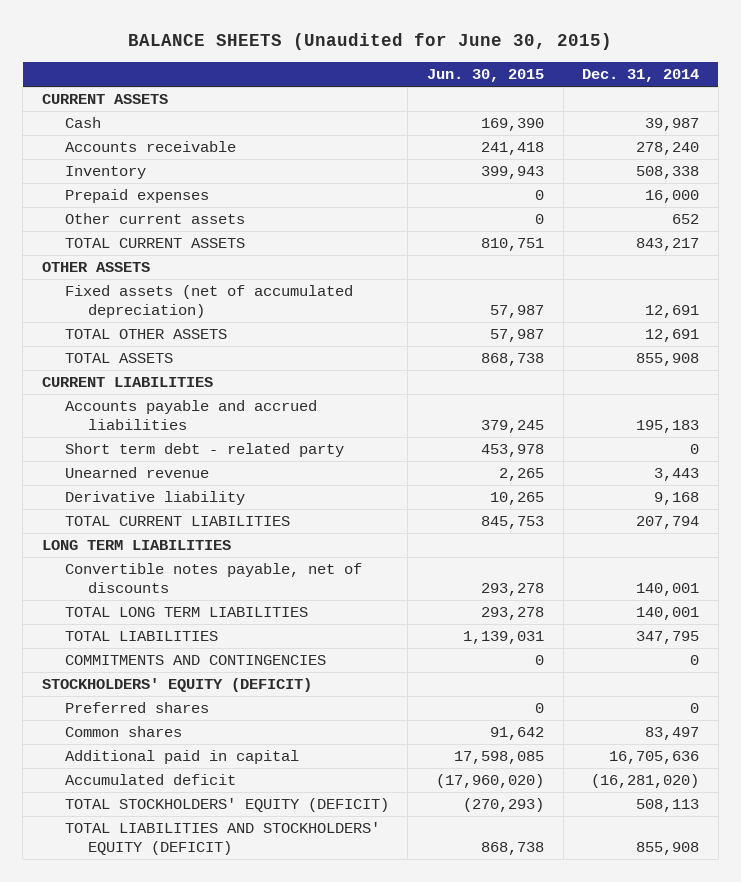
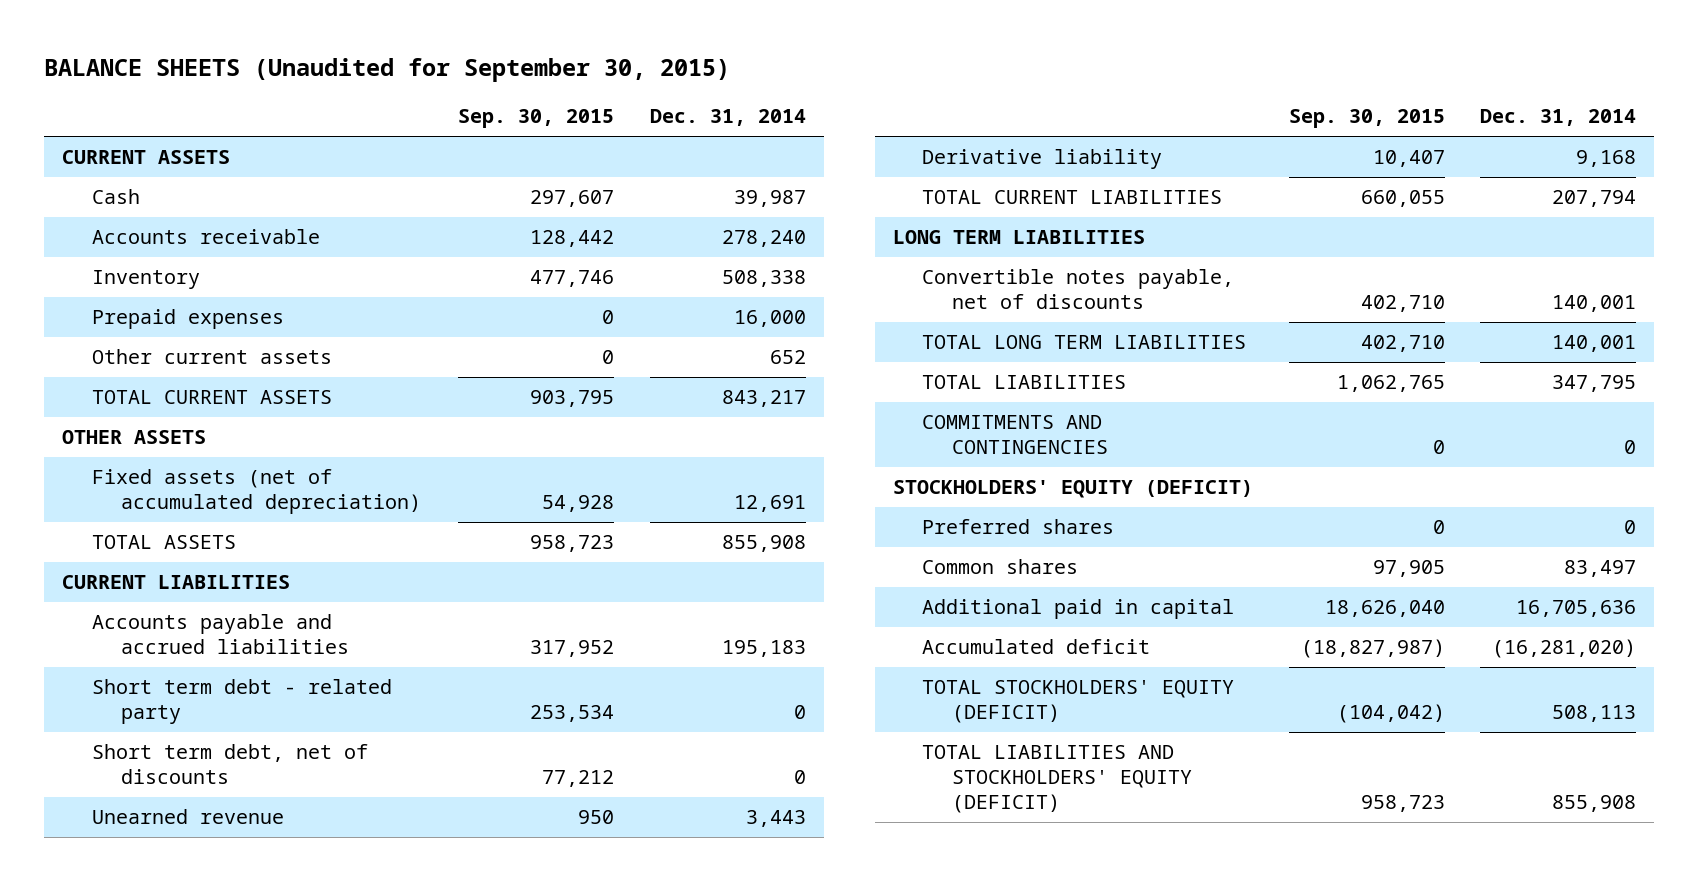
- BALANCE SHEETS (Unaudited for June 30, 2015)
+ BALANCE SHEETS (Unaudited for September 30, 2015)
- | Jun. 30, 2015 | Dec. 31, 2014
+ | Sep. 30, 2015 | Dec. 31, 2014
- TOTAL OTHER ASSETS | 57,987 | 12,691
+ Short term debt, net of discounts | 77,212 | 0

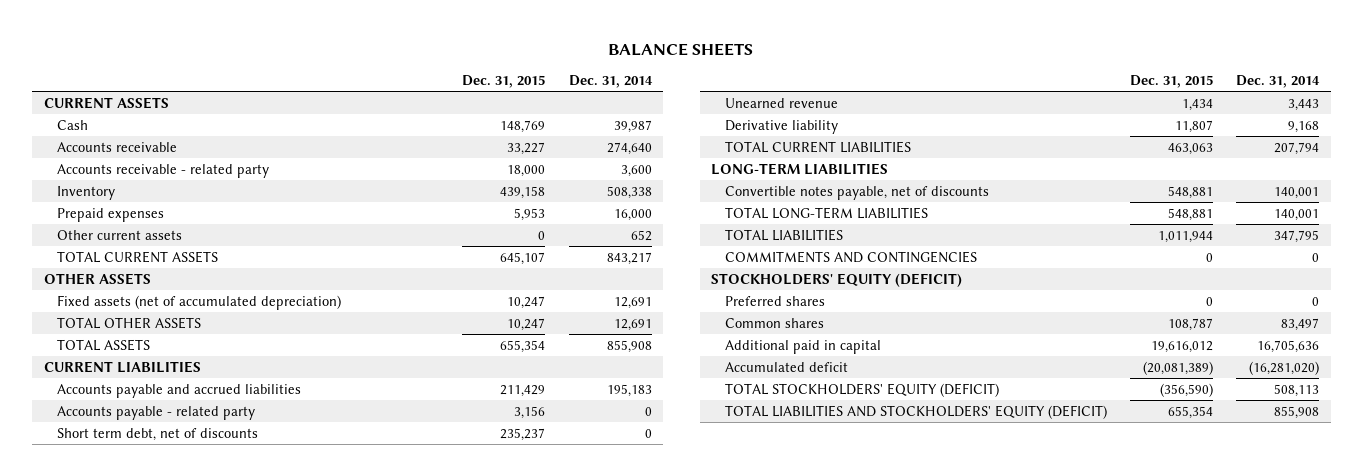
- BALANCE SHEETS (Unaudited for September 30, 2015)
+ BALANCE SHEETS
- | Sep. 30, 2015 | Dec. 31, 2014
+ | Dec. 31, 2015 | Dec. 31, 2014
- Accounts receivable | 128,442 | 278,240
+ Accounts receivable | 33,227 | 274,640
+ Accounts receivable - related party | 18,000 | 3,600
+ TOTAL OTHER ASSETS | 10,247 | 12,691
- Short term debt - related party | 253,534 | 0
+ Accounts payable - related party | 3,156 | 0
- LONG TERM LIABILITIES
+ LONG-TERM LIABILITIES
- TOTAL LONG TERM LIABILITIES | 402,710 | 140,001
+ TOTAL LONG-TERM LIABILITIES | 548,881 | 140,001

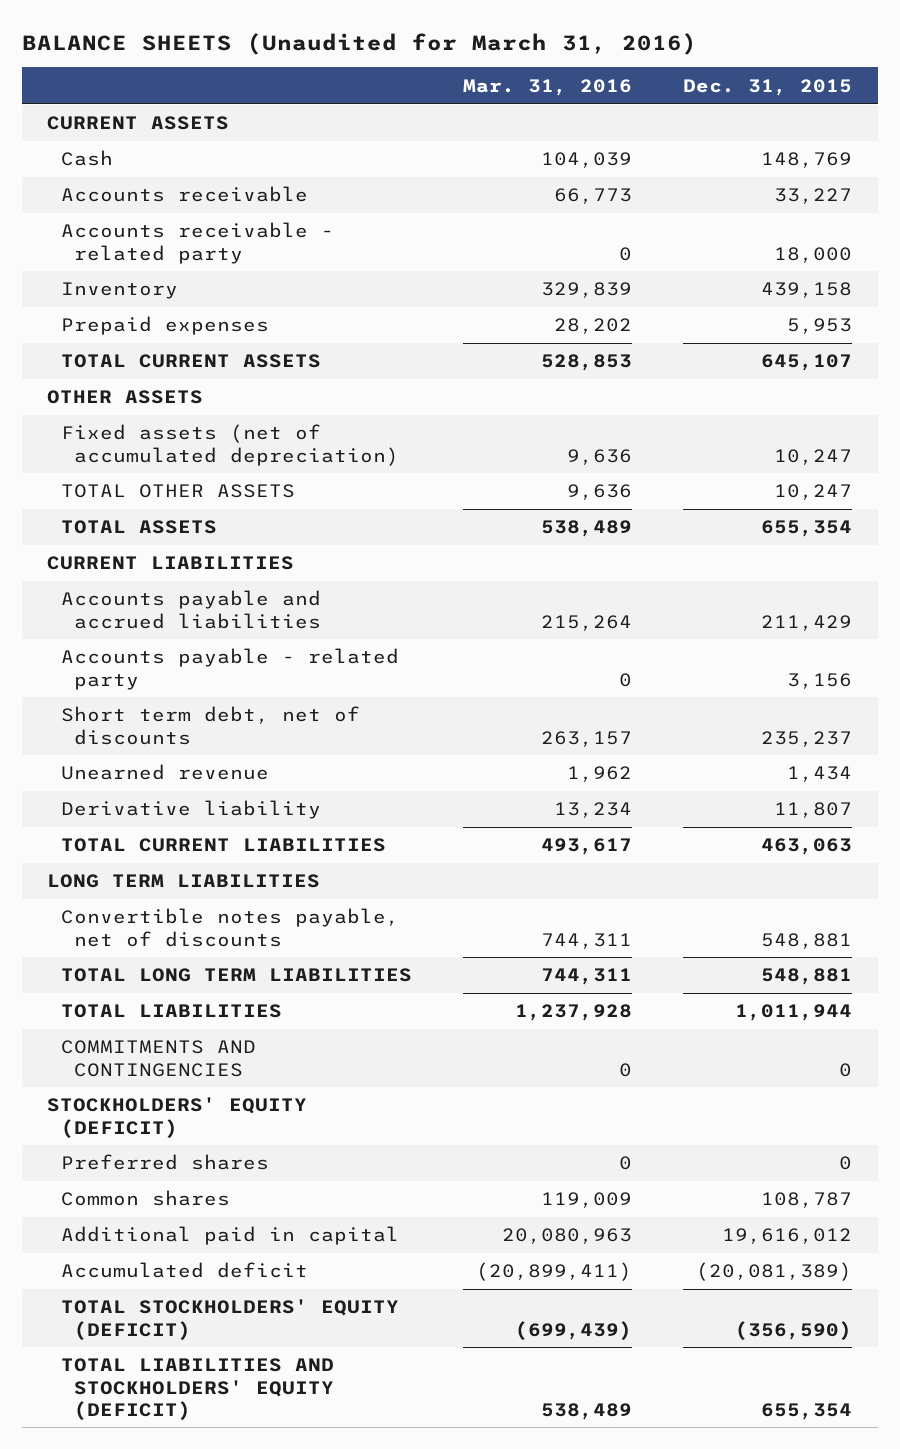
- BALANCE SHEETS
+ BALANCE SHEETS (Unaudited for March 31, 2016)
- | Dec. 31, 2015 | Dec. 31, 2014
+ | Mar. 31, 2016 | Dec. 31, 2015
- Other current assets | 0 | 652
- LONG-TERM LIABILITIES
+ LONG TERM LIABILITIES
- TOTAL LONG-TERM LIABILITIES | 548,881 | 140,001
+ TOTAL LONG TERM LIABILITIES | 744,311 | 548,881

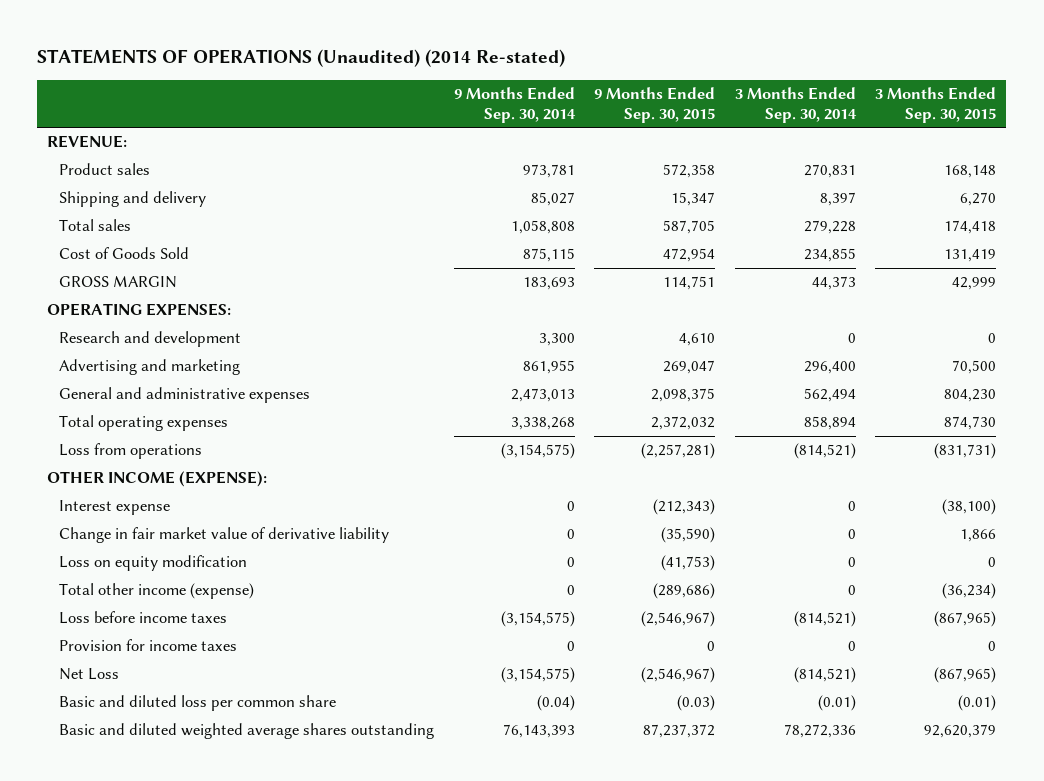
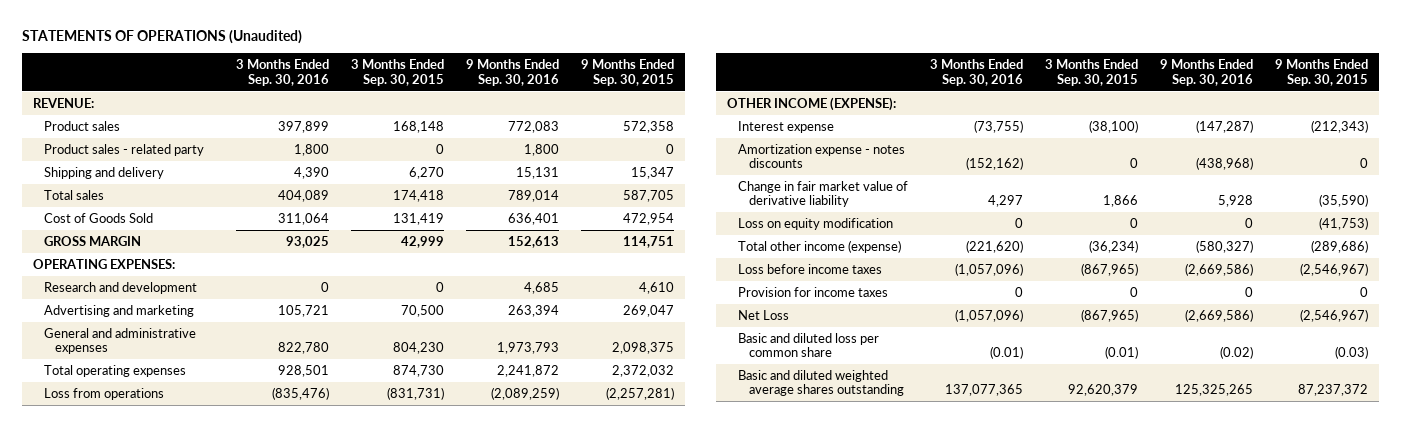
- STATEMENTS OF OPERATIONS (Unaudited) (2014 Re-stated)
+ STATEMENTS OF OPERATIONS (Unaudited)
- | 9 Months Ended Sep. 30, 2014 | 9 Months Ended Sep. 30, 2015 | 3 Months Ended Sep. 30, 2014 | 3 Months Ended Sep. 30, 2015
+ | 3 Months Ended Sep. 30, 2016 | 3 Months Ended Sep. 30, 2015 | 9 Months Ended Sep. 30, 2016 | 9 Months Ended Sep. 30, 2015
+ Product sales - related party | 1,800 | 0 | 1,800 | 0
+ Amortization expense - notes discounts | (152,162) | 0 | (438,968) | 0

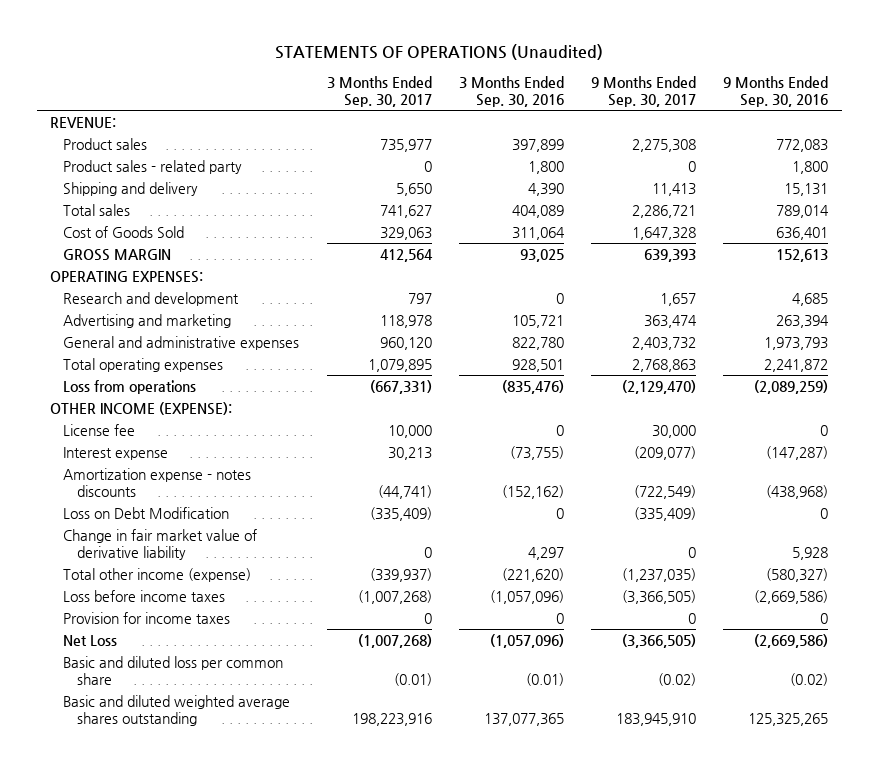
- | 3 Months Ended Sep. 30, 2016 | 3 Months Ended Sep. 30, 2015 | 9 Months Ended Sep. 30, 2016 | 9 Months Ended Sep. 30, 2015
+ | 3 Months Ended Sep. 30, 2017 | 3 Months Ended Sep. 30, 2016 | 9 Months Ended Sep. 30, 2017 | 9 Months Ended Sep. 30, 2016
+ License fee | 10,000 | 0 | 30,000 | 0
+ Loss on Debt Modification | (335,409) | 0 | (335,409) | 0
- Loss on equity modification | 0 | 0 | 0 | (41,753)

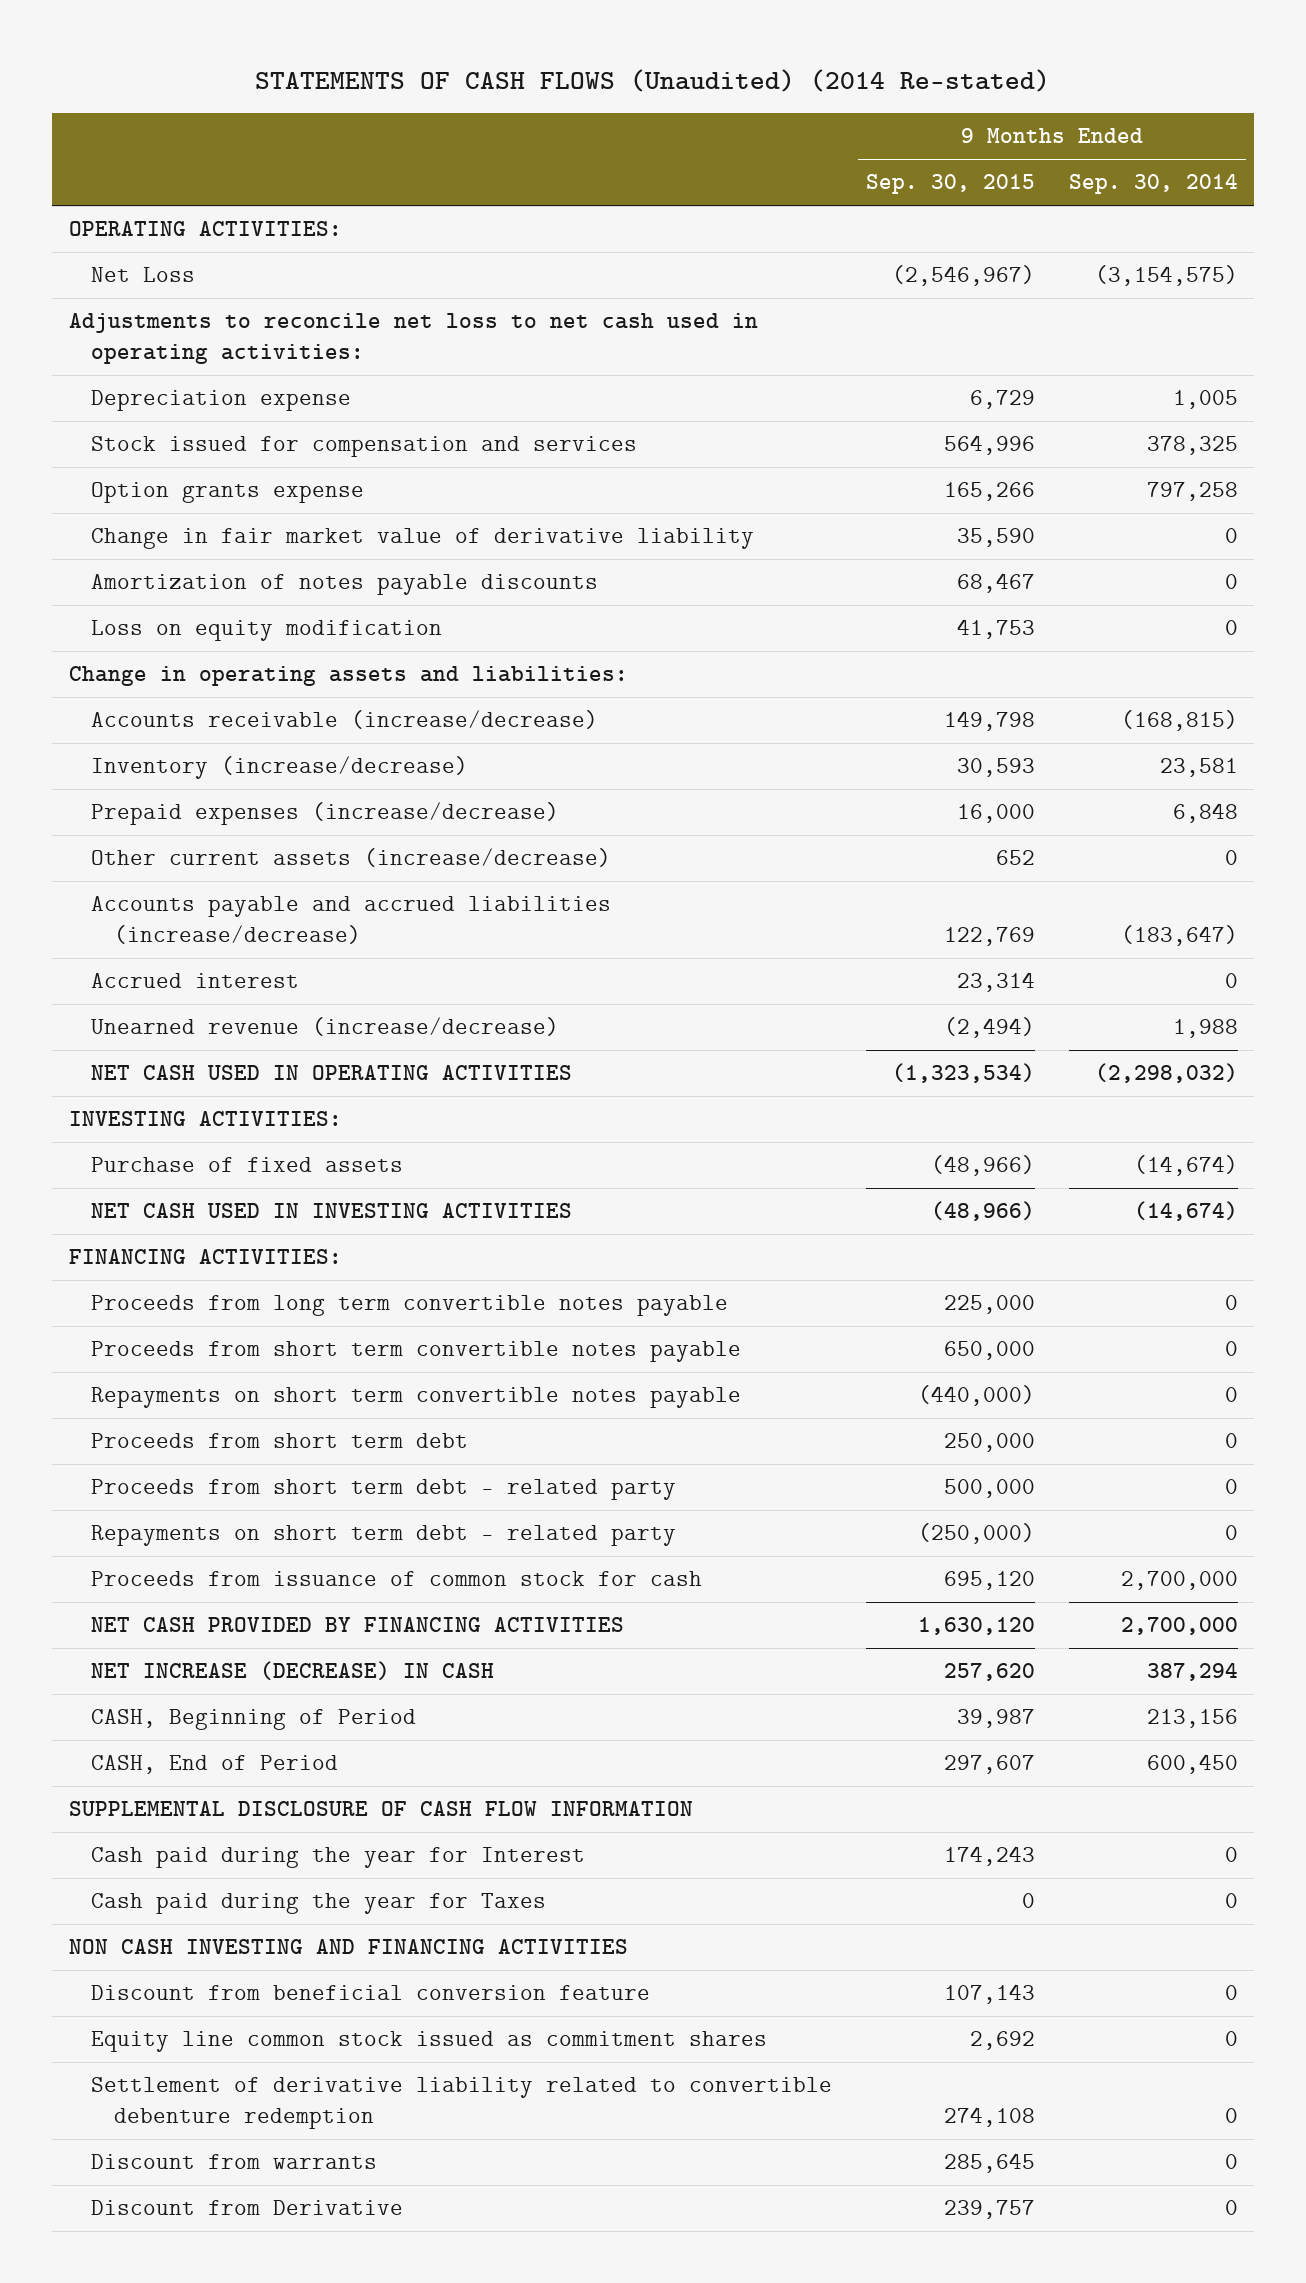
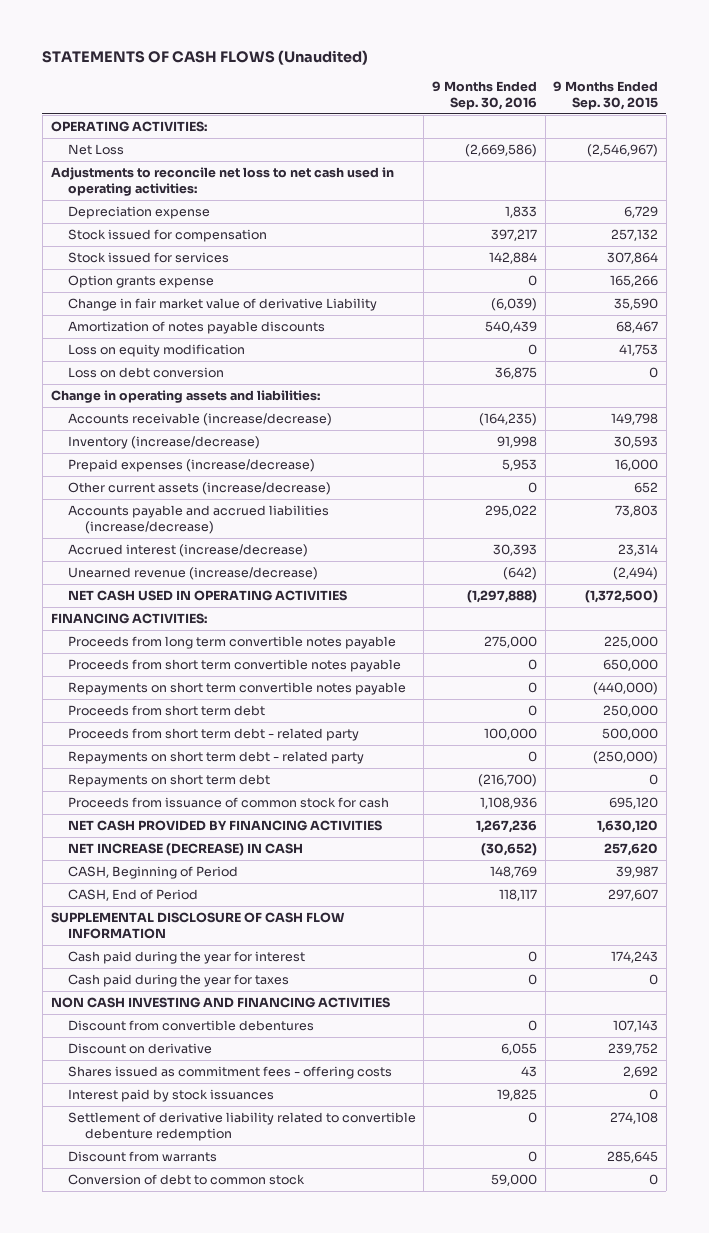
- STATEMENTS OF CASH FLOWS (Unaudited) (2014 Re-stated)
+ STATEMENTS OF CASH FLOWS (Unaudited)
- | 9 Months Ended Sep. 30, 2015 | 9 Months Ended Sep. 30, 2014
+ | 9 Months Ended Sep. 30, 2016 | 9 Months Ended Sep. 30, 2015
- Stock issued for compensation and services | 564,996 | 378,325
+ Stock issued for compensation | 397,217 | 257,132
+ Stock issued for services | 142,884 | 307,864
- Change in fair market value of derivative liability | 35,590 | 0
+ Change in fair market value of derivative Liability | (6,039) | 35,590
+ Loss on debt conversion | 36,875 | 0
- Accounts payable and accrued liabilities (increase/decrease) | 122,769 | (183,647)
- Accrued interest | 23,314 | 0
+ Accounts payable and accrued liabilities (increase/decrease) | 295,022 | 73,803
+ Accrued interest (increase/decrease) | 30,393 | 23,314
- NET CASH USED IN OPERATING ACTIVITIES | (1,323,534) | (2,298,032)
- INVESTING ACTIVITIES:
- Purchase of fixed assets | (48,966) | (14,674)
- NET CASH USED IN INVESTING ACTIVITIES | (48,966) | (14,674)
+ NET CASH USED IN OPERATING ACTIVITIES | (1,297,888) | (1,372,500)
+ Repayments on short term debt | (216,700) | 0
- Cash paid during the year for Interest | 174,243 | 0
- Cash paid during the year for Taxes | 0 | 0
+ Cash paid during the year for interest | 0 | 174,243
+ Cash paid during the year for taxes | 0 | 0
- Discount from beneficial conversion feature | 107,143 | 0
- Equity line common stock issued as commitment shares | 2,692 | 0
+ Discount from convertible debentures | 0 | 107,143
+ Discount on derivative | 6,055 | 239,752
+ Shares issued as commitment fees - offering costs | 43 | 2,692
+ Interest paid by stock issuances | 19,825 | 0
- Discount from Derivative | 239,757 | 0
+ Conversion of debt to common stock | 59,000 | 0

